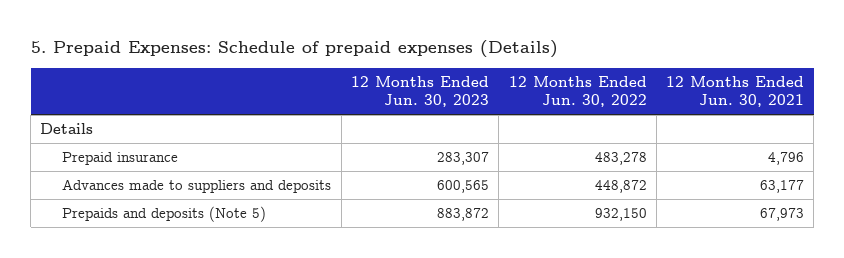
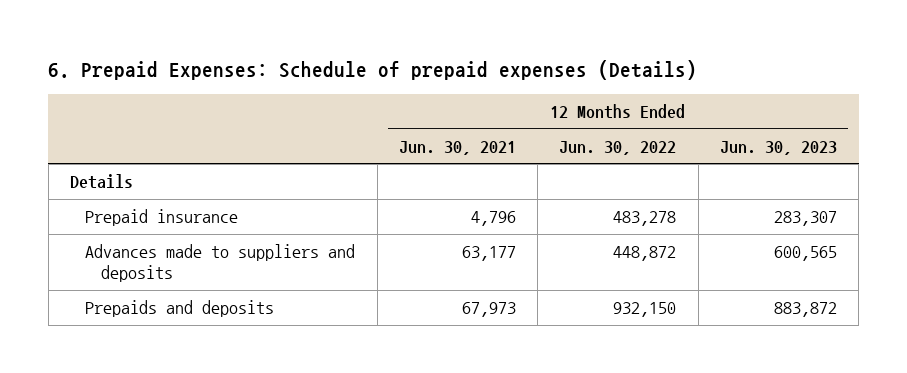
- 5. Prepaid Expenses: Schedule of prepaid expenses (Details)
+ 6. Prepaid Expenses: Schedule of prepaid expenses (Details)
- | 12 Months Ended Jun. 30, 2023 | 12 Months Ended Jun. 30, 2022 | 12 Months Ended Jun. 30, 2021
+ | 12 Months Ended Jun. 30, 2021 | 12 Months Ended Jun. 30, 2022 | 12 Months Ended Jun. 30, 2023
- Prepaids and deposits (Note 5) | 883,872 | 932,150 | 67,973
+ Prepaids and deposits | 67,973 | 932,150 | 883,872

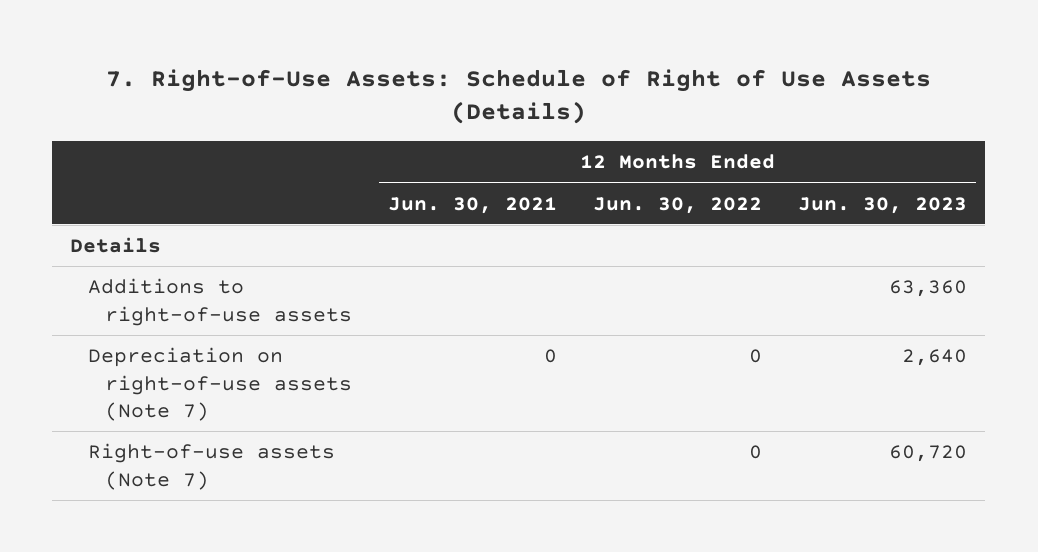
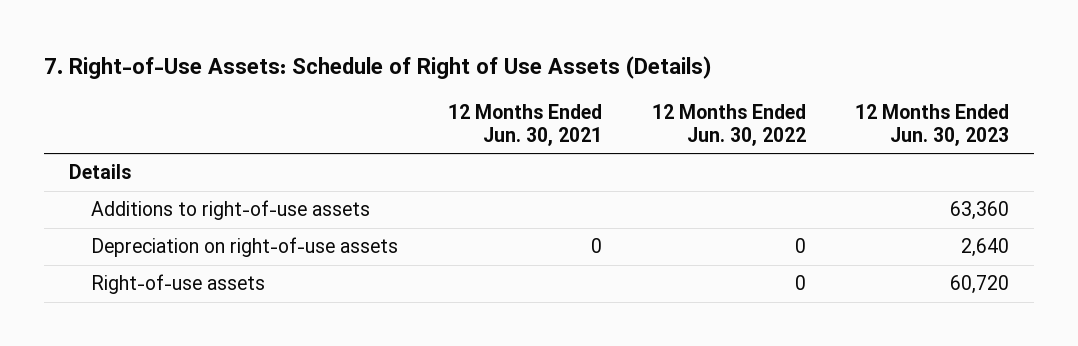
- Depreciation on right-of-use assets (Note 7) | 0 | 0 | 2,640
- Right-of-use assets (Note 7) | | 0 | 60,720
+ Depreciation on right-of-use assets | 0 | 0 | 2,640
+ Right-of-use assets | | 0 | 60,720

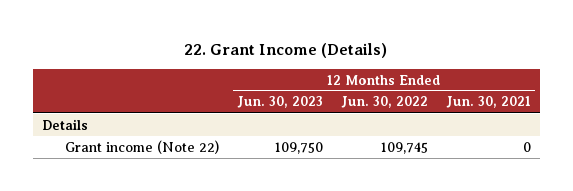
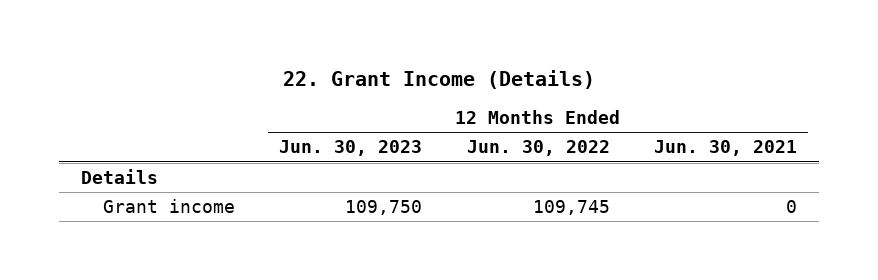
- Grant income (Note 22) | 109,750 | 109,745 | 0
+ Grant income | 109,750 | 109,745 | 0

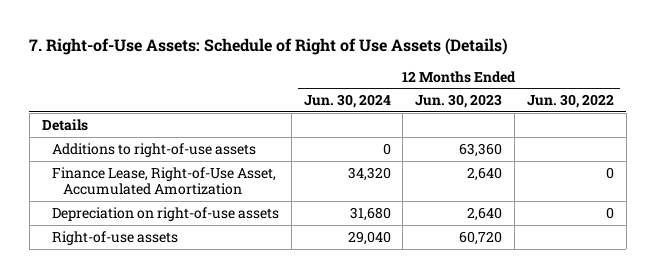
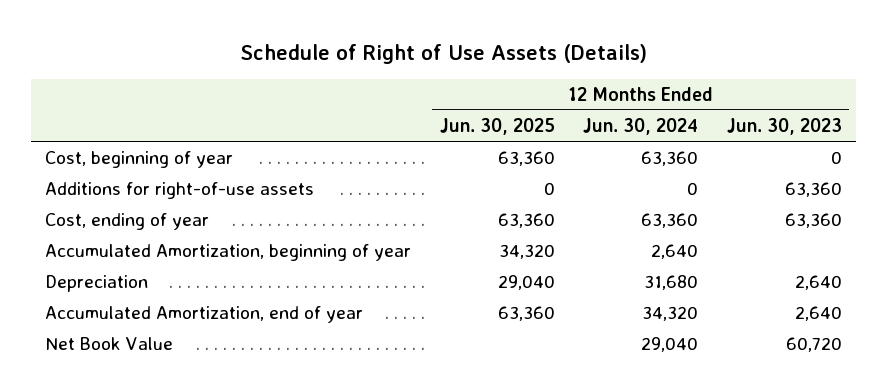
- 7. Right-of-Use Assets: Schedule of Right of Use Assets (Details)
+ Schedule of Right of Use Assets (Details)
- | 12 Months Ended Jun. 30, 2024 | 12 Months Ended Jun. 30, 2023 | 12 Months Ended Jun. 30, 2022
+ | 12 Months Ended Jun. 30, 2025 | 12 Months Ended Jun. 30, 2024 | 12 Months Ended Jun. 30, 2023
- Details
- Additions to right-of-use assets | 0 | 63,360 |
- Finance Lease, Right-of-Use Asset, Accumulated Amortization | 34,320 | 2,640 | 0
- Depreciation on right-of-use assets | 31,680 | 2,640 | 0
- Right-of-use assets | 29,040 | 60,720 |
+ Cost, beginning of year | 63,360 | 63,360 | 0
+ Additions for right-of-use assets | 0 | 0 | 63,360
+ Cost, ending of year | 63,360 | 63,360 | 63,360
+ Accumulated Amortization, beginning of year | 34,320 | 2,640 |
+ Depreciation | 29,040 | 31,680 | 2,640
+ Accumulated Amortization, end of year | 63,360 | 34,320 | 2,640
+ Net Book Value | | 29,040 | 60,720

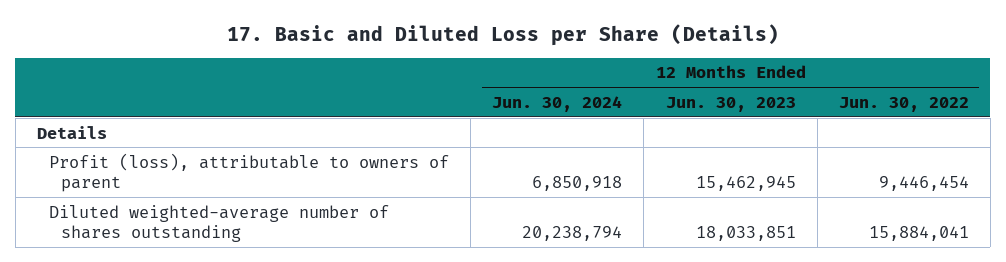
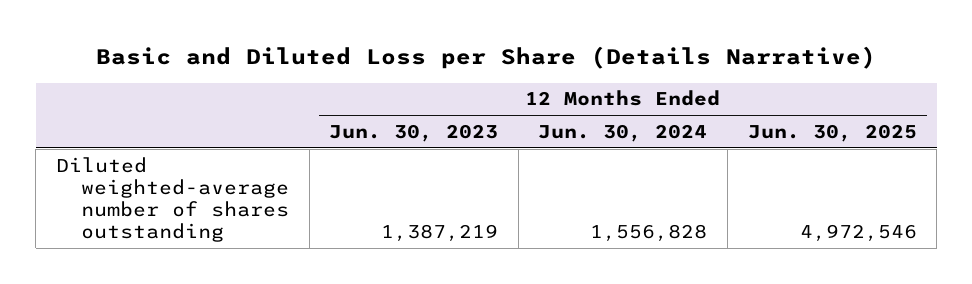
- 17. Basic and Diluted Loss per Share (Details)
+ Basic and Diluted Loss per Share (Details Narrative)
- | 12 Months Ended Jun. 30, 2024 | 12 Months Ended Jun. 30, 2023 | 12 Months Ended Jun. 30, 2022
+ | 12 Months Ended Jun. 30, 2023 | 12 Months Ended Jun. 30, 2024 | 12 Months Ended Jun. 30, 2025
- Details
- Profit (loss), attributable to owners of parent | 6,850,918 | 15,462,945 | 9,446,454
- Diluted weighted-average number of shares outstanding | 20,238,794 | 18,033,851 | 15,884,041
+ Diluted weighted-average number of shares outstanding | 1,387,219 | 1,556,828 | 4,972,546

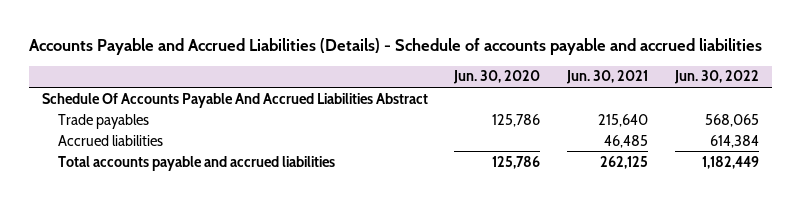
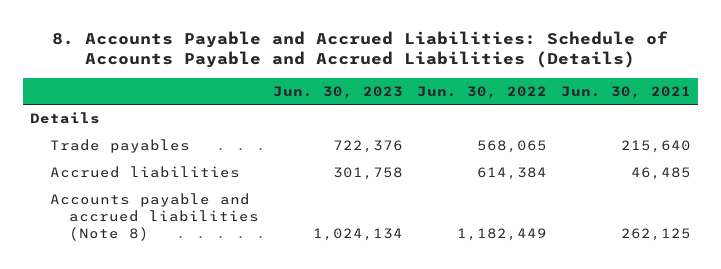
- Accounts Payable and Accrued Liabilities (Details) - Schedule of accounts payable and accrued liabilities
+ 8. Accounts Payable and Accrued Liabilities: Schedule of Accounts Payable and Accrued Liabilities (Details)
- | Jun. 30, 2020 | Jun. 30, 2021 | Jun. 30, 2022
+ | Jun. 30, 2023 | Jun. 30, 2022 | Jun. 30, 2021
- Schedule Of Accounts Payable And Accrued Liabilities Abstract
+ Details
- Total accounts payable and accrued liabilities | 125,786 | 262,125 | 1,182,449
+ Accounts payable and accrued liabilities (Note 8) | 1,024,134 | 1,182,449 | 262,125

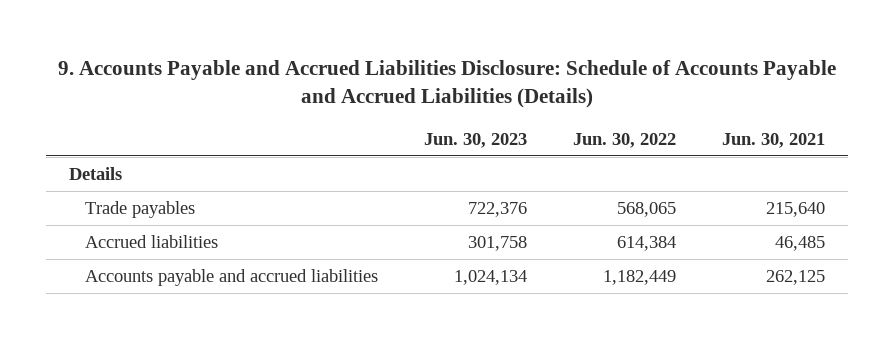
- 8. Accounts Payable and Accrued Liabilities: Schedule of Accounts Payable and Accrued Liabilities (Details)
+ 9. Accounts Payable and Accrued Liabilities Disclosure: Schedule of Accounts Payable and Accrued Liabilities (Details)
- Accounts payable and accrued liabilities (Note 8) | 1,024,134 | 1,182,449 | 262,125
+ Accounts payable and accrued liabilities | 1,024,134 | 1,182,449 | 262,125

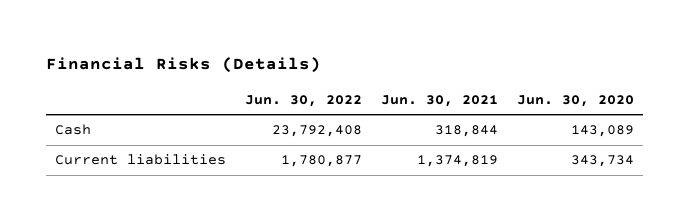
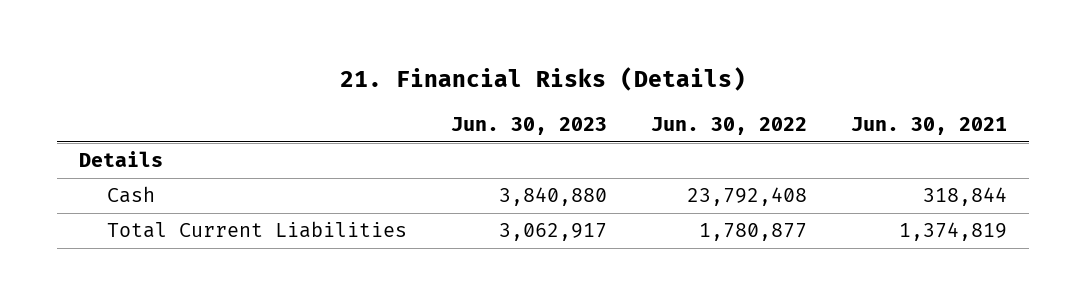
- Financial Risks (Details)
+ 21. Financial Risks (Details)
- | Jun. 30, 2022 | Jun. 30, 2021 | Jun. 30, 2020
+ | Jun. 30, 2023 | Jun. 30, 2022 | Jun. 30, 2021
+ Details
- Current liabilities | 1,780,877 | 1,374,819 | 343,734
+ Total Current Liabilities | 3,062,917 | 1,780,877 | 1,374,819

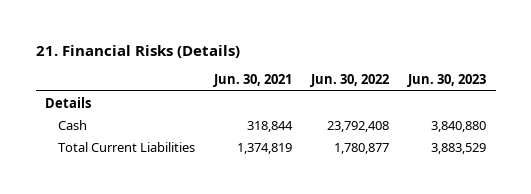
- | Jun. 30, 2023 | Jun. 30, 2022 | Jun. 30, 2021
+ | Jun. 30, 2021 | Jun. 30, 2022 | Jun. 30, 2023
- Total Current Liabilities | 3,062,917 | 1,780,877 | 1,374,819
+ Total Current Liabilities | 1,374,819 | 1,780,877 | 3,883,529

